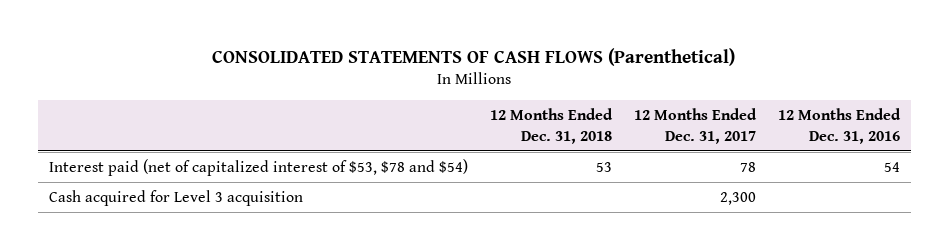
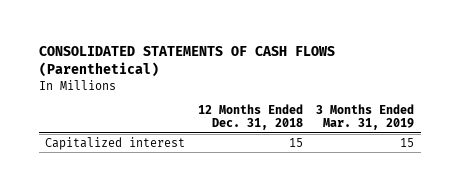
- | 12 Months Ended Dec. 31, 2018 | 12 Months Ended Dec. 31, 2017 | 12 Months Ended Dec. 31, 2016
+ | 12 Months Ended Dec. 31, 2018 | 3 Months Ended Mar. 31, 2019
- Interest paid (net of capitalized interest of $53, $78 and $54) | 53 | 78 | 54
- Cash acquired for Level 3 acquisition | | 2,300 |
+ Capitalized interest | 15 | 15

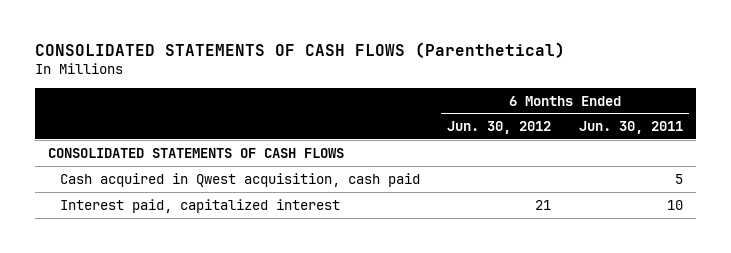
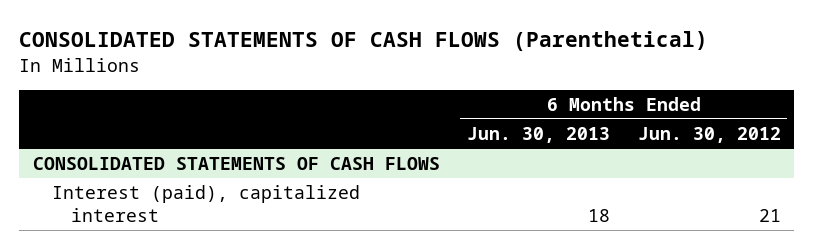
- | 6 Months Ended Jun. 30, 2012 | 6 Months Ended Jun. 30, 2011
+ | 6 Months Ended Jun. 30, 2013 | 6 Months Ended Jun. 30, 2012
- Cash acquired in Qwest acquisition, cash paid | | 5
- Interest paid, capitalized interest | 21 | 10
+ Interest (paid), capitalized interest | 18 | 21

